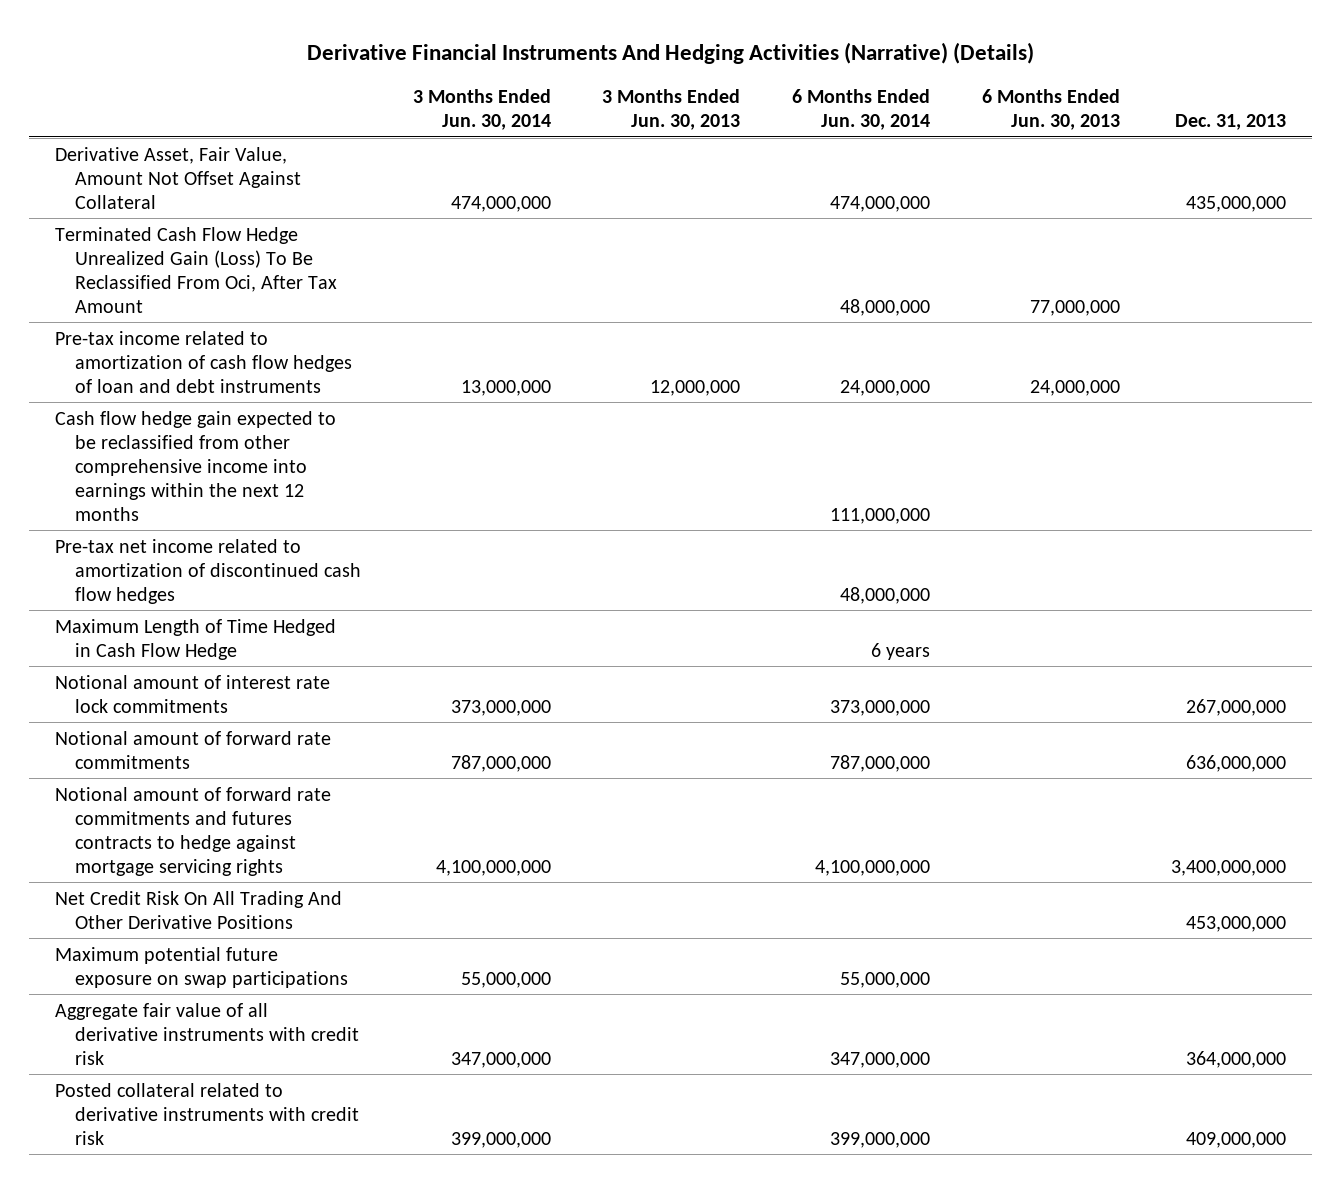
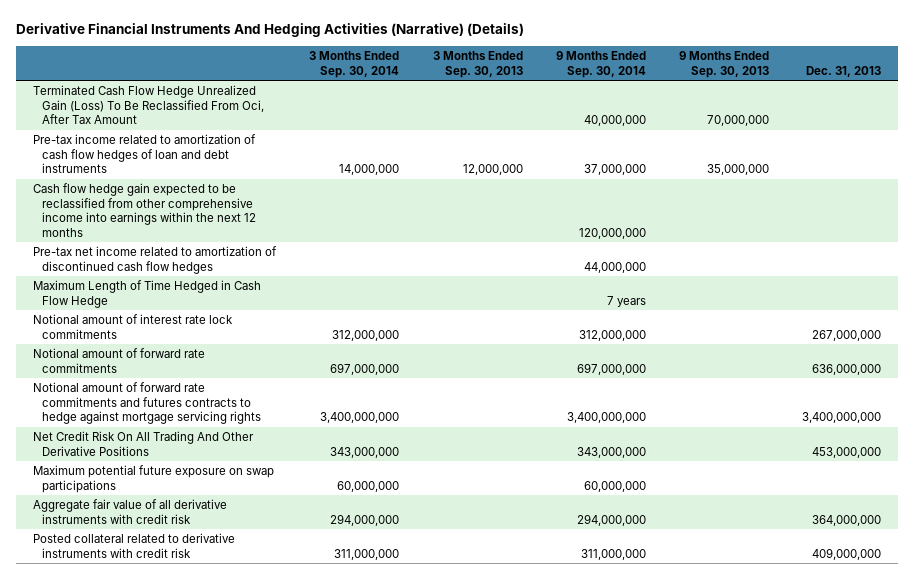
- | 3 Months Ended Jun. 30, 2014 | 3 Months Ended Jun. 30, 2013 | 6 Months Ended Jun. 30, 2014 | 6 Months Ended Jun. 30, 2013 | Dec. 31, 2013
+ | 3 Months Ended Sep. 30, 2014 | 3 Months Ended Sep. 30, 2013 | 9 Months Ended Sep. 30, 2014 | 9 Months Ended Sep. 30, 2013 | Dec. 31, 2013
- Derivative Asset, Fair Value, Amount Not Offset Against Collateral | 474,000,000 | | 474,000,000 | | 435,000,000

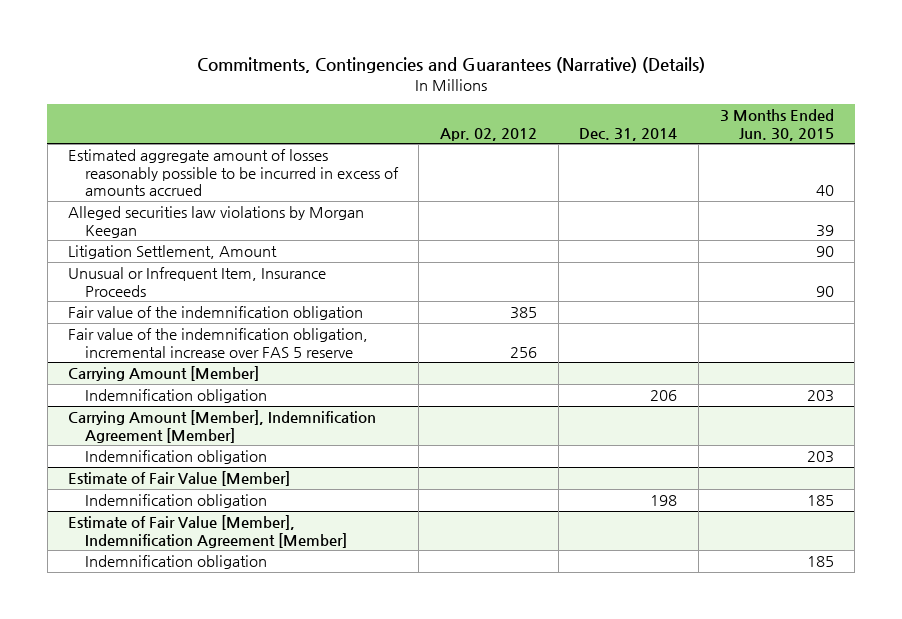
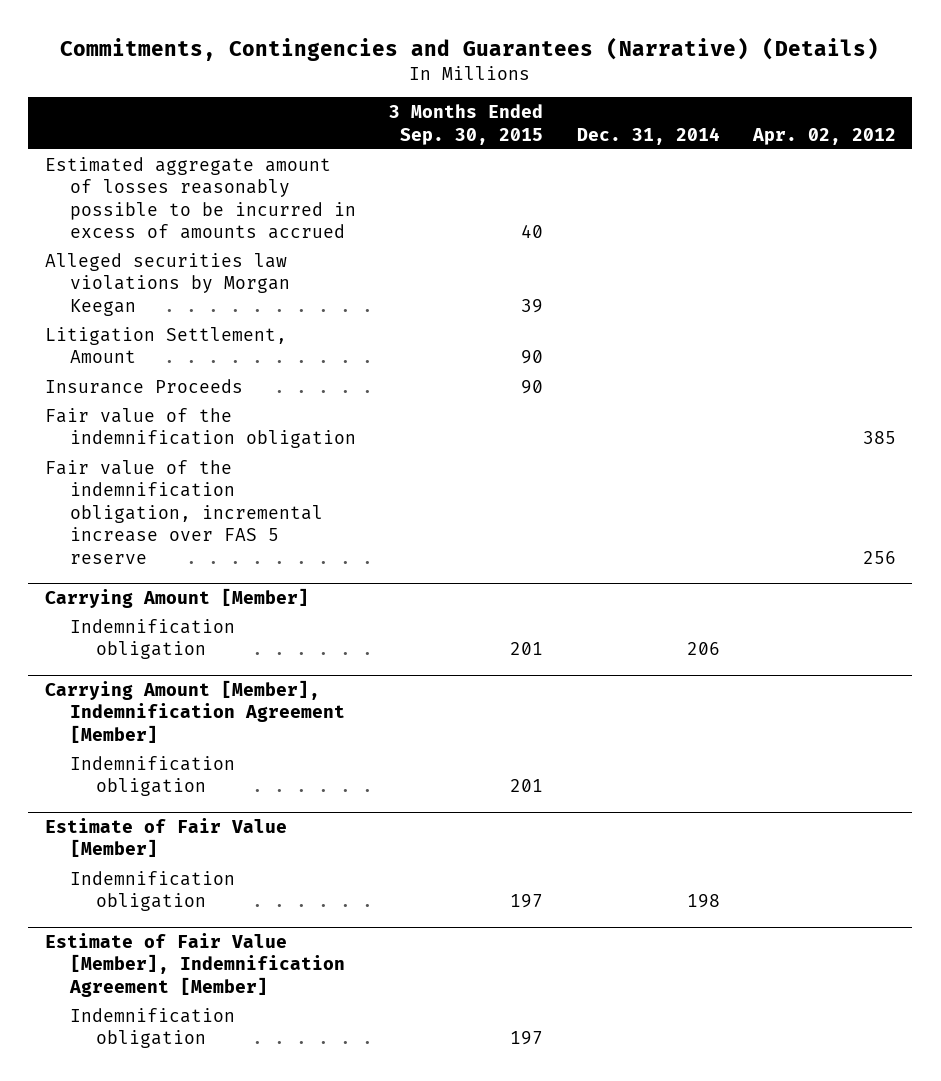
- | Apr. 02, 2012 | Dec. 31, 2014 | 3 Months Ended Jun. 30, 2015
+ | 3 Months Ended Sep. 30, 2015 | Dec. 31, 2014 | Apr. 02, 2012
- Unusual or Infrequent Item, Insurance Proceeds | | | 90
+ Insurance Proceeds | 90 | |

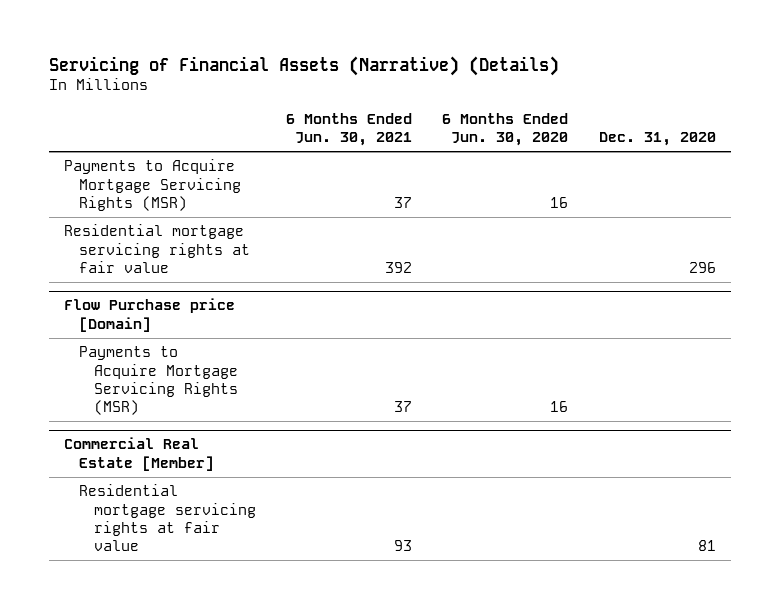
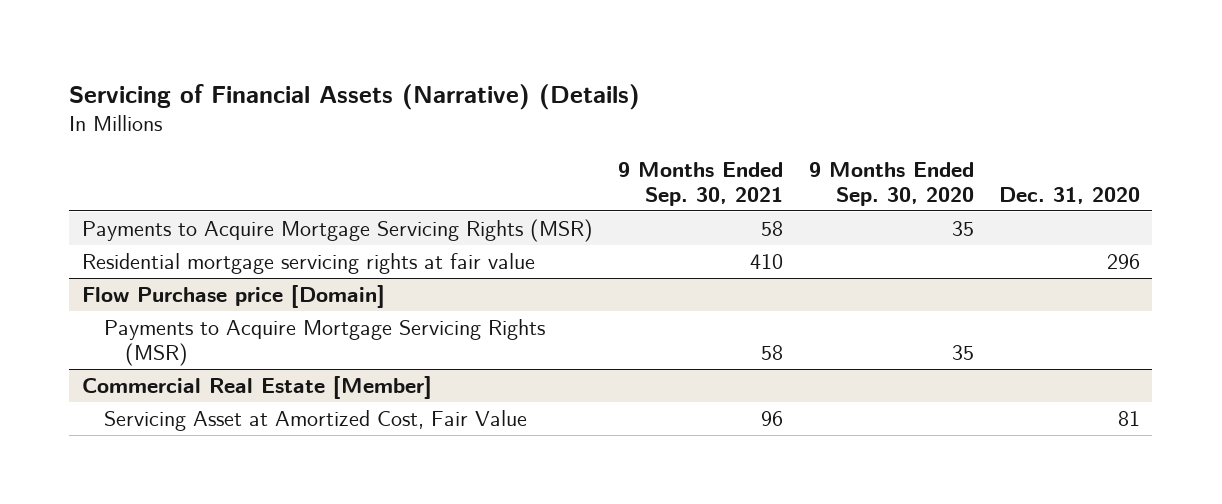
- | 6 Months Ended Jun. 30, 2021 | 6 Months Ended Jun. 30, 2020 | Dec. 31, 2020
+ | 9 Months Ended Sep. 30, 2021 | 9 Months Ended Sep. 30, 2020 | Dec. 31, 2020
@ Commercial Real Estate [Member]
- Residential mortgage servicing rights at fair value | 93 | | 81
+ Servicing Asset at Amortized Cost, Fair Value | 96 | | 81

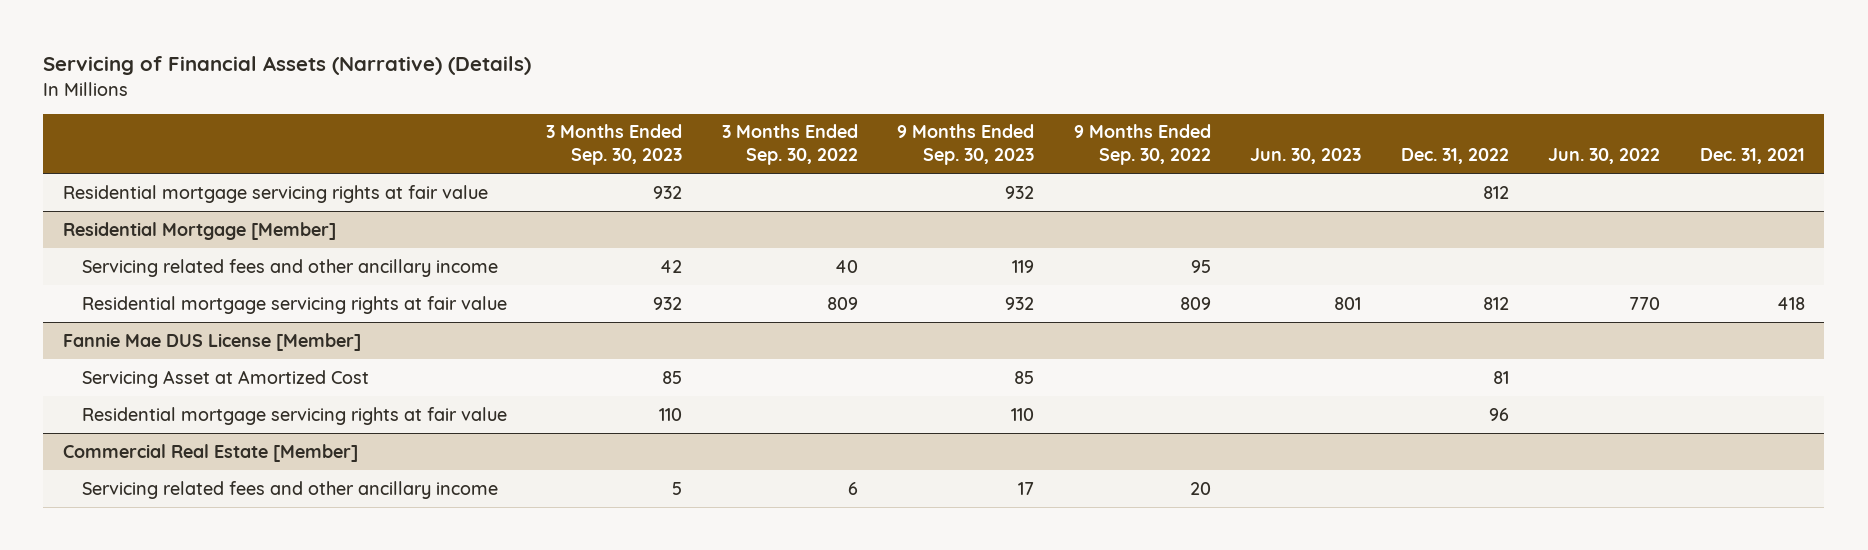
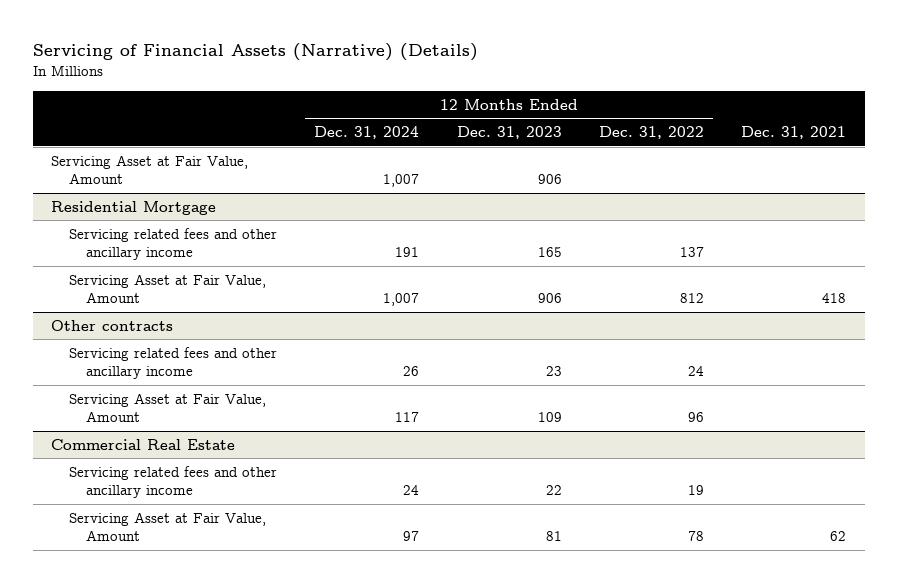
- | 3 Months Ended Sep. 30, 2023 | 3 Months Ended Sep. 30, 2022 | 9 Months Ended Sep. 30, 2023 | 9 Months Ended Sep. 30, 2022 | Jun. 30, 2023 | Dec. 31, 2022 | Jun. 30, 2022 | Dec. 31, 2021
+ | 12 Months Ended Dec. 31, 2024 | 12 Months Ended Dec. 31, 2023 | 12 Months Ended Dec. 31, 2022 | Dec. 31, 2021
- Residential mortgage servicing rights at fair value | 932 | | 932 | | | 812 | |
- Residential Mortgage [Member]
+ Servicing Asset at Fair Value, Amount | 1,007 | 906 | |
+ Residential Mortgage
- Residential mortgage servicing rights at fair value | 932 | 809 | 932 | 809 | 801 | 812 | 770 | 418
- Fannie Mae DUS License [Member]
- Servicing Asset at Amortized Cost | 85 | | 85 | | | 81 | |
- Residential mortgage servicing rights at fair value | 110 | | 110 | | | 96 | |
- Commercial Real Estate [Member]
+ Servicing Asset at Fair Value, Amount | 1,007 | 906 | 812 | 418
+ Other contracts
+ Servicing related fees and other ancillary income | 26 | 23 | 24 |
+ Servicing Asset at Fair Value, Amount | 117 | 109 | 96 |
+ Commercial Real Estate
+ Servicing Asset at Fair Value, Amount | 97 | 81 | 78 | 62

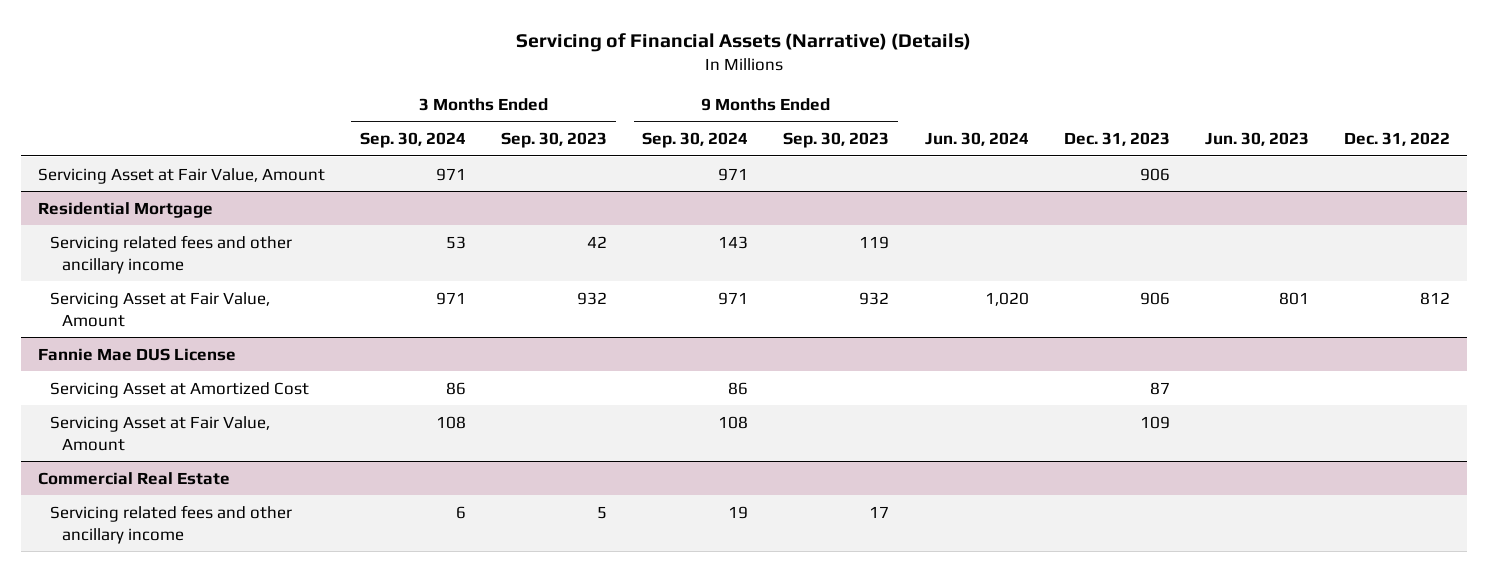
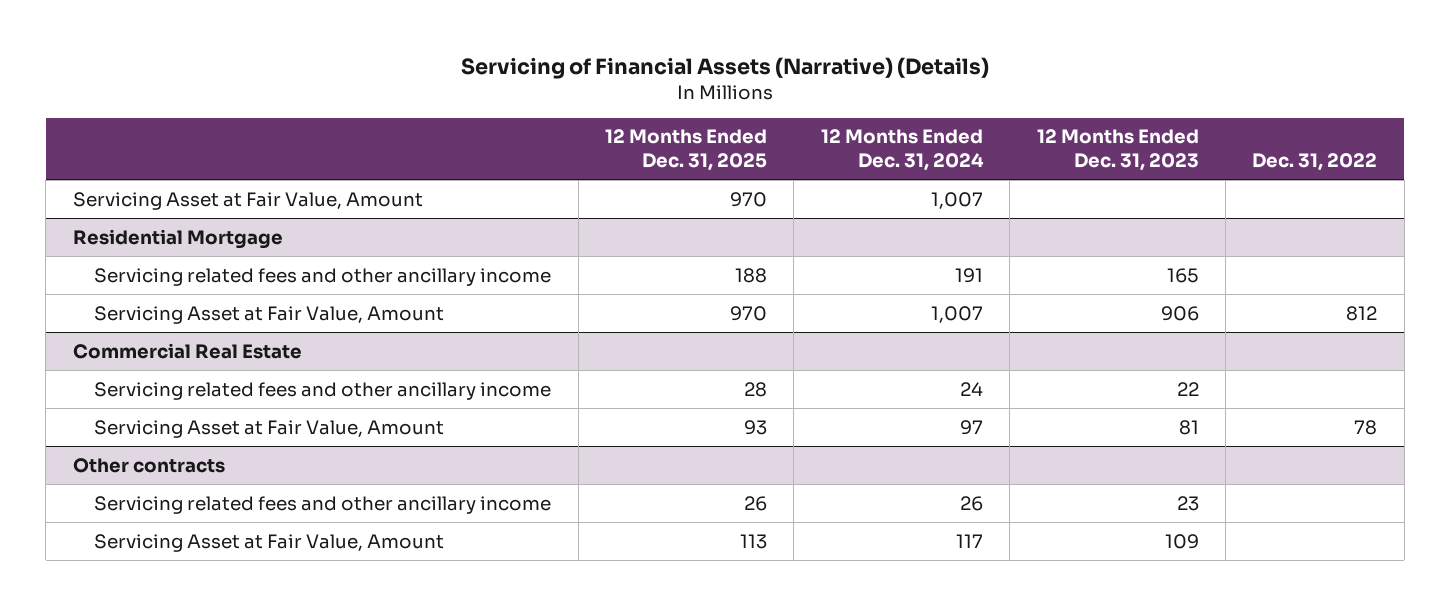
- | 3 Months Ended Sep. 30, 2024 | 3 Months Ended Sep. 30, 2023 | 9 Months Ended Sep. 30, 2024 | 9 Months Ended Sep. 30, 2023 | Jun. 30, 2024 | Dec. 31, 2023 | Jun. 30, 2023 | Dec. 31, 2022
+ | 12 Months Ended Dec. 31, 2025 | 12 Months Ended Dec. 31, 2024 | 12 Months Ended Dec. 31, 2023 | Dec. 31, 2022
- Fannie Mae DUS License
- Servicing Asset at Amortized Cost | 86 | | 86 | | | 87 | |
- Servicing Asset at Fair Value, Amount | 108 | | 108 | | | 109 | |
@ Commercial Real Estate
+ Servicing Asset at Fair Value, Amount | 93 | 97 | 81 | 78
+ Other contracts
+ Servicing related fees and other ancillary income | 26 | 26 | 23 |
+ Servicing Asset at Fair Value, Amount | 113 | 117 | 109 |

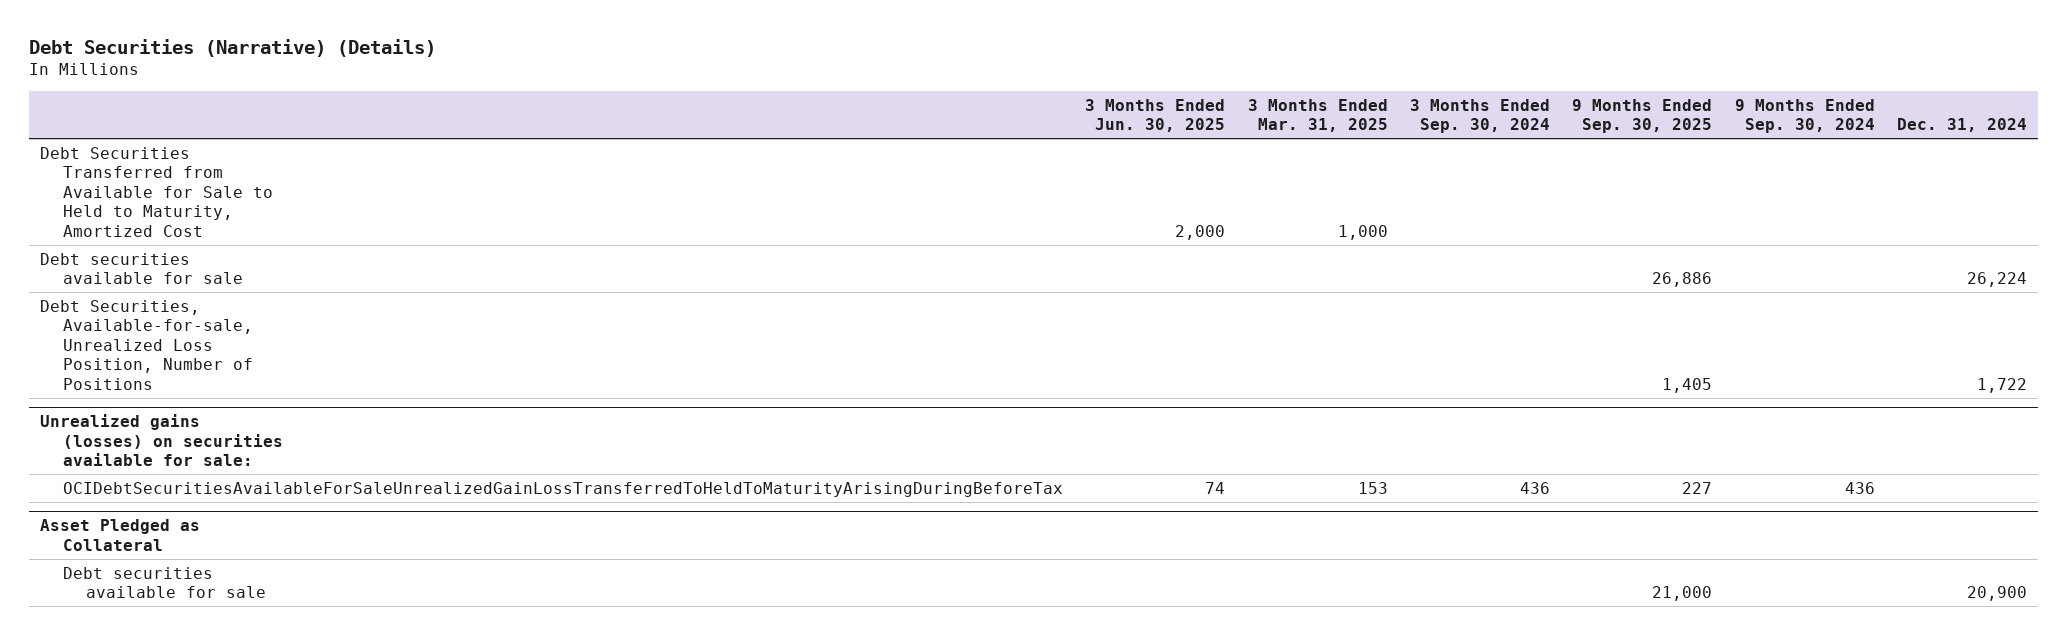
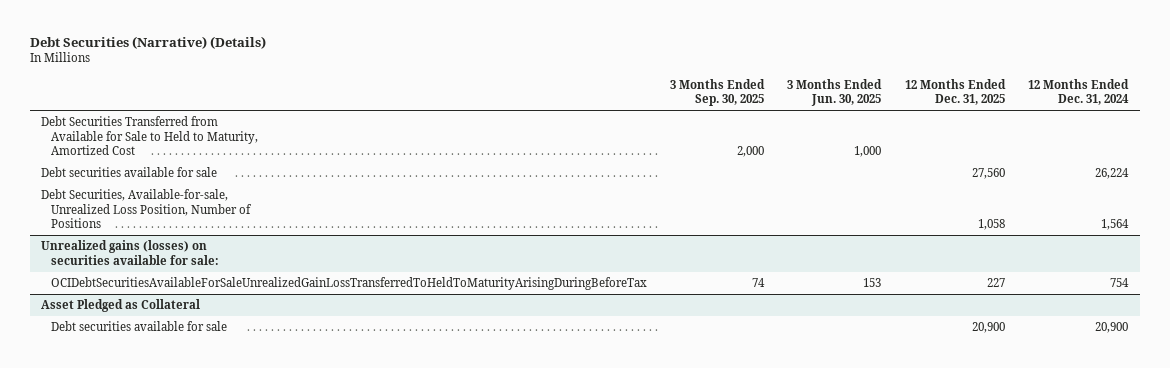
- | 3 Months Ended Jun. 30, 2025 | 3 Months Ended Mar. 31, 2025 | 3 Months Ended Sep. 30, 2024 | 9 Months Ended Sep. 30, 2025 | 9 Months Ended Sep. 30, 2024 | Dec. 31, 2024
+ | 3 Months Ended Sep. 30, 2025 | 3 Months Ended Jun. 30, 2025 | 12 Months Ended Dec. 31, 2025 | 12 Months Ended Dec. 31, 2024
- Debt Securities Transferred from Available for Sale to Held to Maturity, Amortized Cost | 2,000 | 1,000 | | | |
+ Debt Securities Transferred from Available for Sale to Held to Maturity, Amortized Cost | 2,000 | 1,000 | |
@ Unrealized gains (losses) on securities available for sale:
- OCIDebtSecuritiesAvailableForSaleUnrealizedGainLossTransferredToHeldToMaturityArisingDuringBeforeTax | 74 | 153 | 436 | 227 | 436 |
+ OCIDebtSecuritiesAvailableForSaleUnrealizedGainLossTransferredToHeldToMaturityArisingDuringBeforeTax | 74 | 153 | 227 | 754

